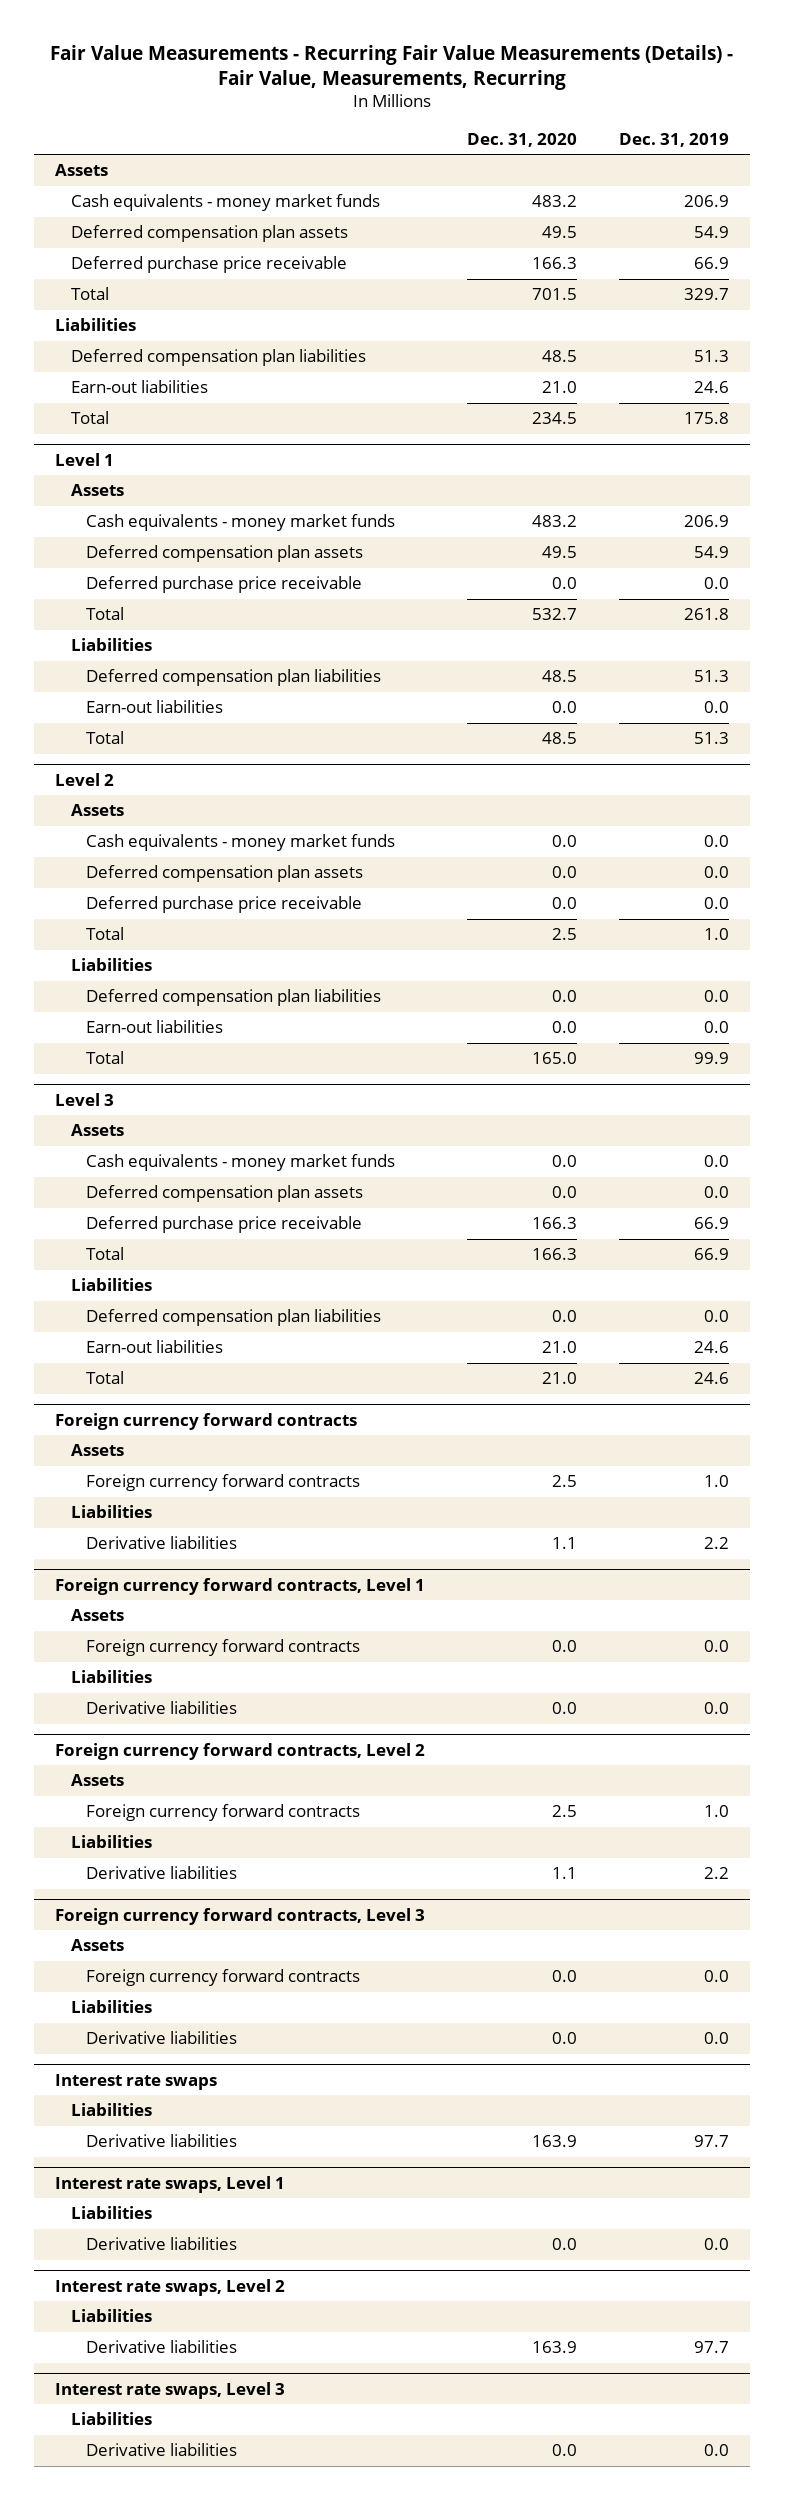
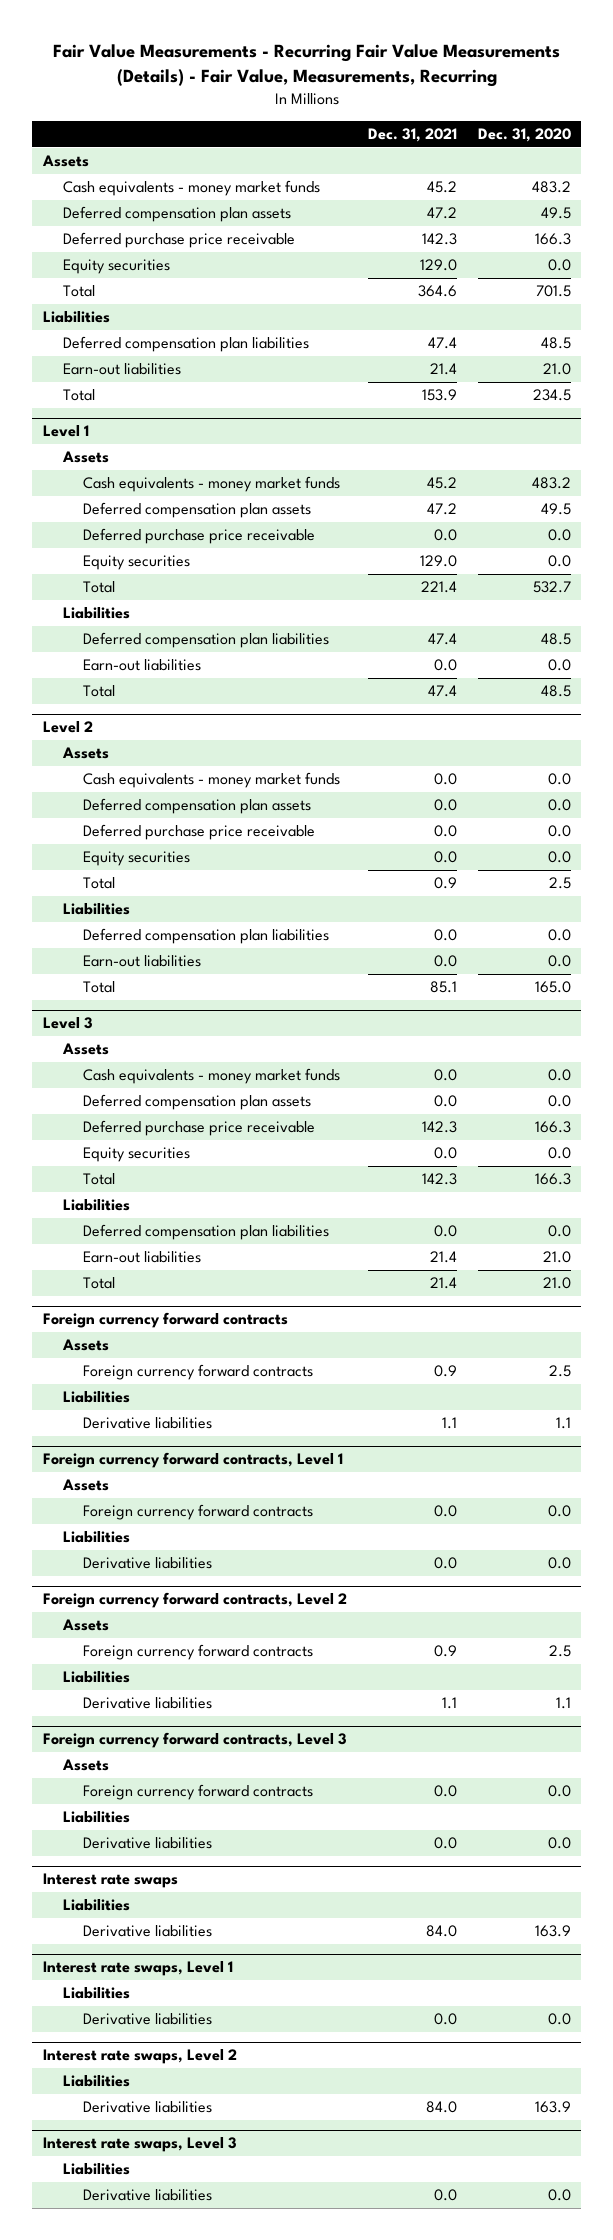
- | Dec. 31, 2020 | Dec. 31, 2019
+ | Dec. 31, 2021 | Dec. 31, 2020
+ Equity securities | 129.0 | 0.0
@ Level 1
+ Equity securities | 129.0 | 0.0
@ Level 2
+ Equity securities | 0.0 | 0.0
@ Level 3
+ Equity securities | 0.0 | 0.0

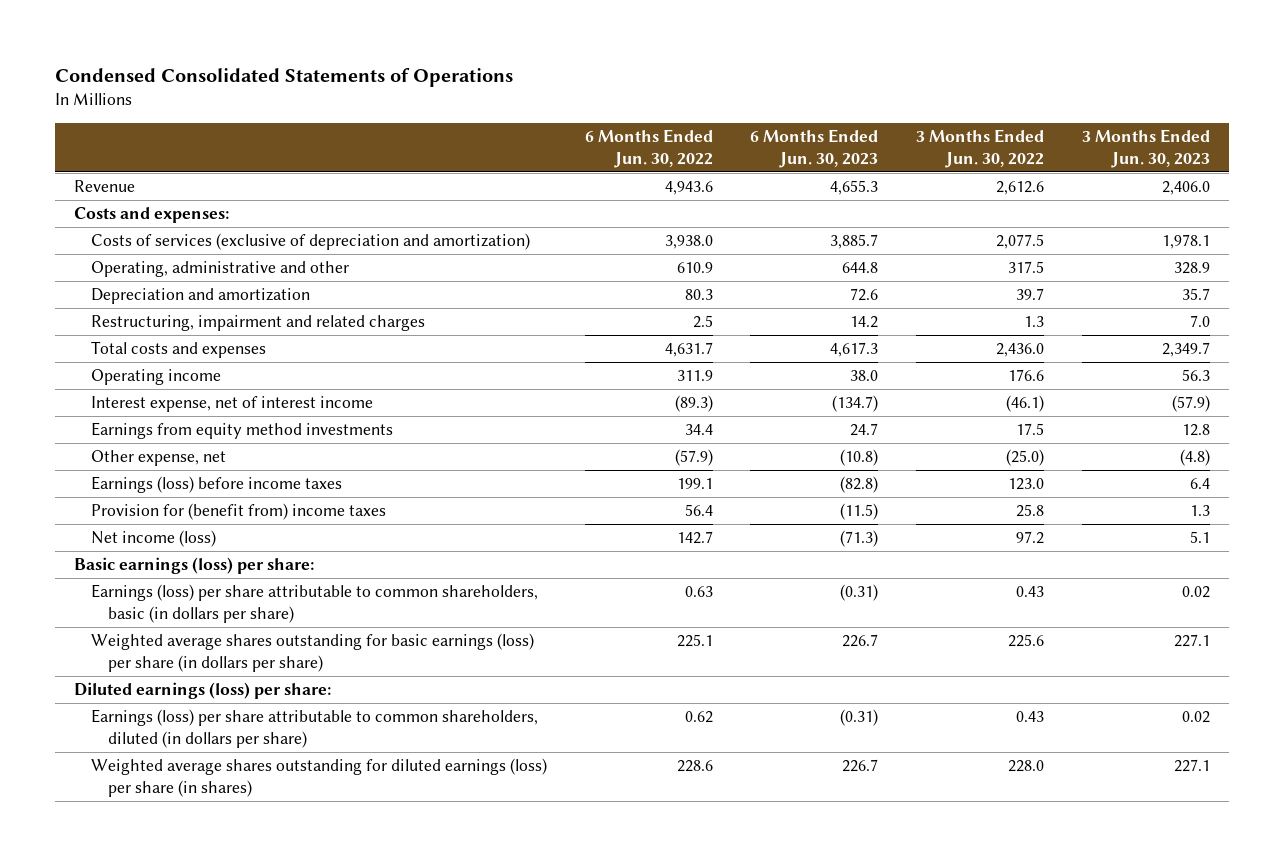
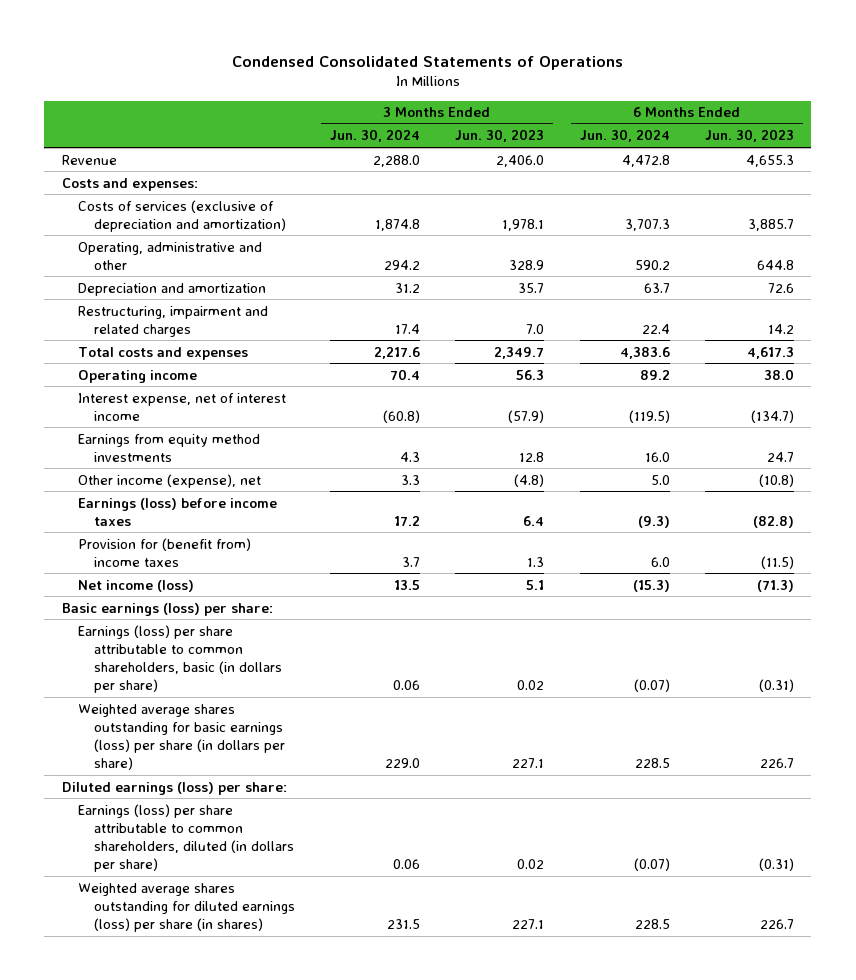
- | 6 Months Ended Jun. 30, 2022 | 6 Months Ended Jun. 30, 2023 | 3 Months Ended Jun. 30, 2022 | 3 Months Ended Jun. 30, 2023
+ | 3 Months Ended Jun. 30, 2024 | 3 Months Ended Jun. 30, 2023 | 6 Months Ended Jun. 30, 2024 | 6 Months Ended Jun. 30, 2023
- Other expense, net | (57.9) | (10.8) | (25.0) | (4.8)
+ Other income (expense), net | 3.3 | (4.8) | 5.0 | (10.8)

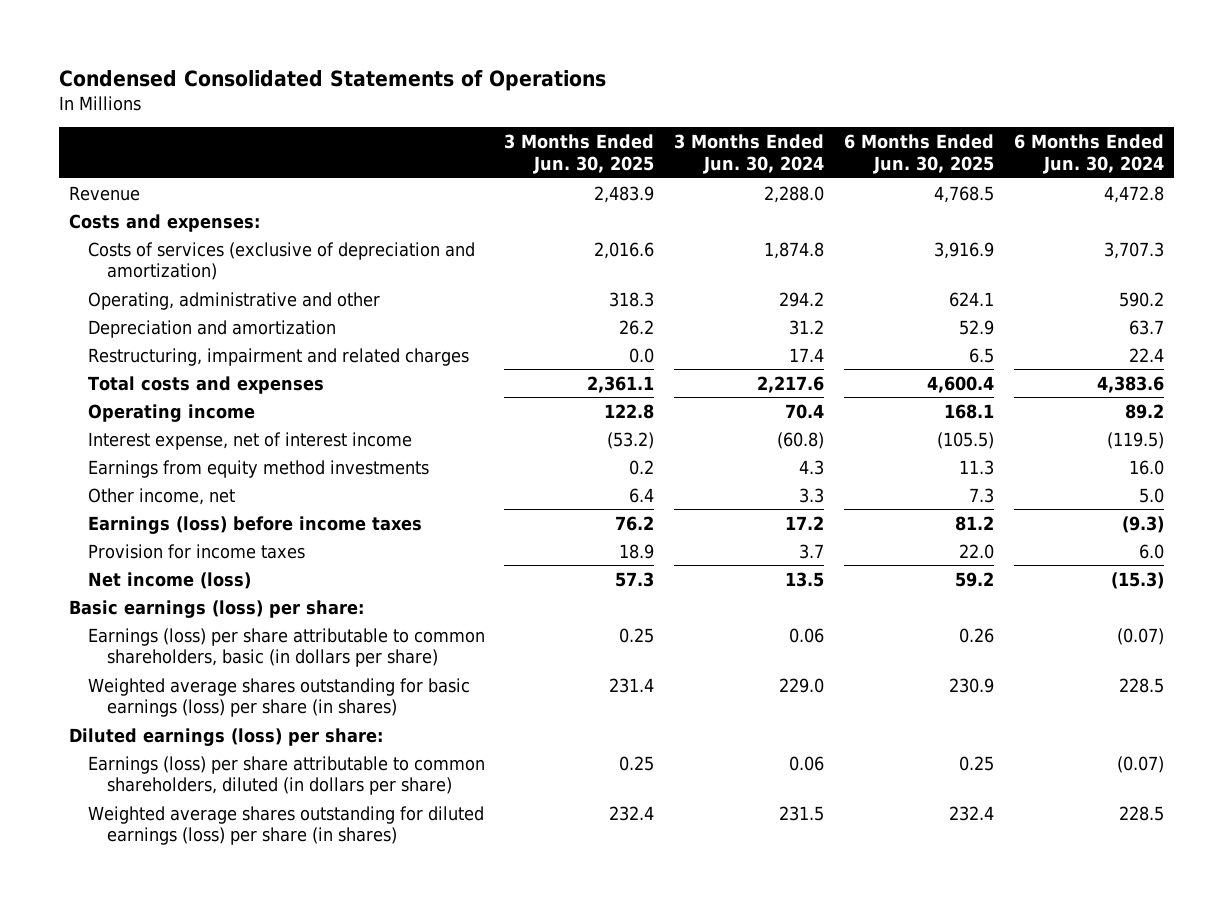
- | 3 Months Ended Jun. 30, 2024 | 3 Months Ended Jun. 30, 2023 | 6 Months Ended Jun. 30, 2024 | 6 Months Ended Jun. 30, 2023
+ | 3 Months Ended Jun. 30, 2025 | 3 Months Ended Jun. 30, 2024 | 6 Months Ended Jun. 30, 2025 | 6 Months Ended Jun. 30, 2024
- Other income (expense), net | 3.3 | (4.8) | 5.0 | (10.8)
+ Other income, net | 6.4 | 3.3 | 7.3 | 5.0
- Provision for (benefit from) income taxes | 3.7 | 1.3 | 6.0 | (11.5)
+ Provision for income taxes | 18.9 | 3.7 | 22.0 | 6.0
- Weighted average shares outstanding for basic earnings (loss) per share (in dollars per share) | 229.0 | 227.1 | 228.5 | 226.7
+ Weighted average shares outstanding for basic earnings (loss) per share (in shares) | 231.4 | 229.0 | 230.9 | 228.5

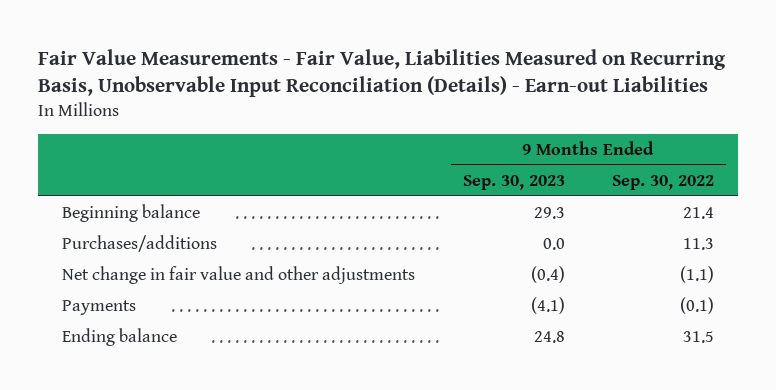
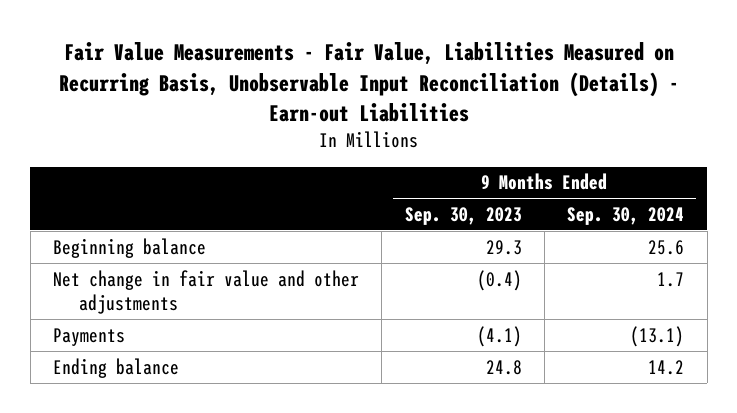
- | 9 Months Ended Sep. 30, 2023 | 9 Months Ended Sep. 30, 2022
+ | 9 Months Ended Sep. 30, 2023 | 9 Months Ended Sep. 30, 2024
- Purchases/additions | 0.0 | 11.3

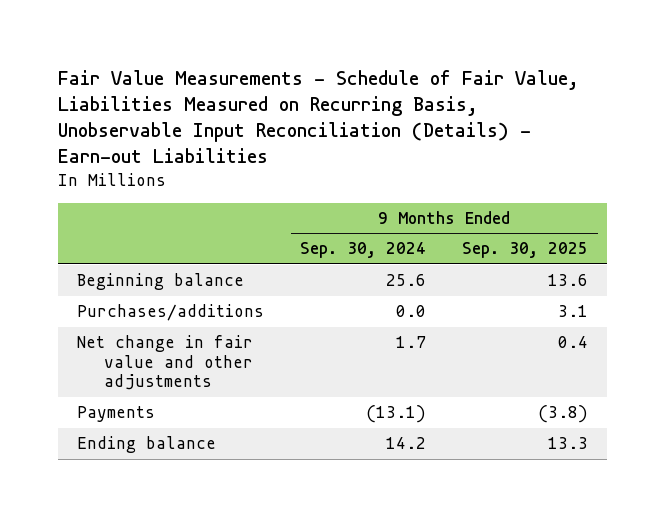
- Fair Value Measurements - Fair Value, Liabilities Measured on Recurring Basis, Unobservable Input Reconciliation (Details) - Earn-out Liabilities
+ Fair Value Measurements - Schedule of Fair Value, Liabilities Measured on Recurring Basis, Unobservable Input Reconciliation (Details) - Earn-out Liabilities
- | 9 Months Ended Sep. 30, 2023 | 9 Months Ended Sep. 30, 2024
+ | 9 Months Ended Sep. 30, 2024 | 9 Months Ended Sep. 30, 2025
+ Purchases/additions | 0.0 | 3.1

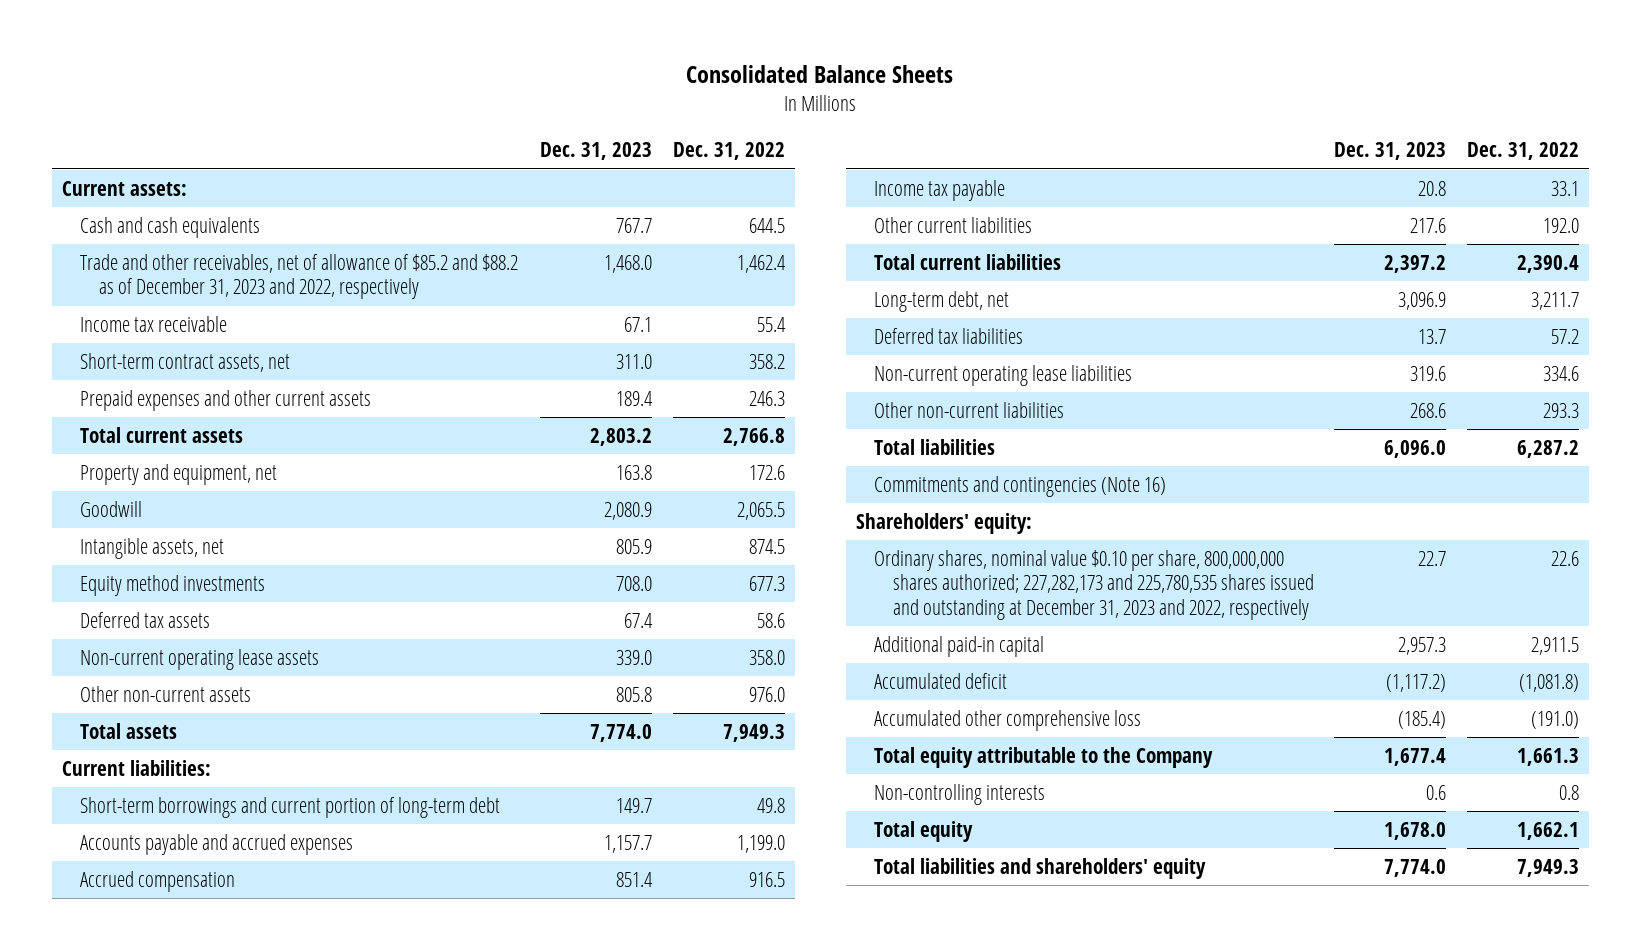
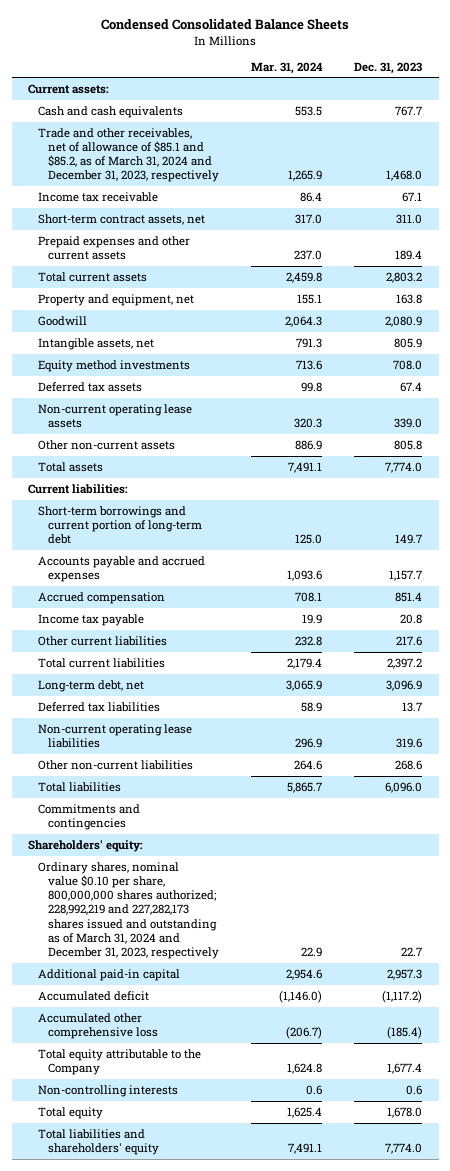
- Consolidated Balance Sheets
+ Condensed Consolidated Balance Sheets
- | Dec. 31, 2023 | Dec. 31, 2022
+ | Mar. 31, 2024 | Dec. 31, 2023
- Trade and other receivables, net of allowance of $85.2 and $88.2 as of December 31, 2023 and 2022, respectively | 1,468.0 | 1,462.4
+ Trade and other receivables, net of allowance of $85.1 and $85.2, as of March 31, 2024 and December 31, 2023, respectively | 1,265.9 | 1,468.0
- Commitments and contingencies (Note 16)
+ Commitments and contingencies
- Ordinary shares, nominal value $0.10 per share, 800,000,000 shares authorized; 227,282,173 and 225,780,535 shares issued and outstanding at December 31, 2023 and 2022, respectively | 22.7 | 22.6
+ Ordinary shares, nominal value $0.10 per share, 800,000,000 shares authorized; 228,992,219 and 227,282,173 shares issued and outstanding as of March 31, 2024 and December 31, 2023, respectively | 22.9 | 22.7

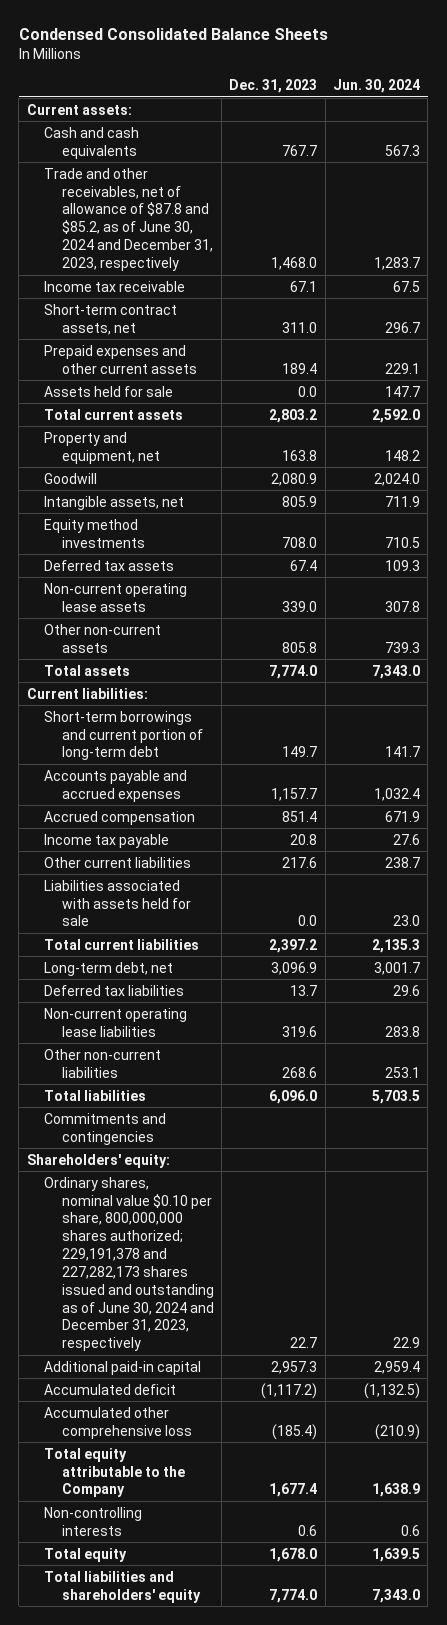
- | Mar. 31, 2024 | Dec. 31, 2023
+ | Dec. 31, 2023 | Jun. 30, 2024
- Trade and other receivables, net of allowance of $85.1 and $85.2, as of March 31, 2024 and December 31, 2023, respectively | 1,265.9 | 1,468.0
+ Trade and other receivables, net of allowance of $87.8 and $85.2, as of June 30, 2024 and December 31, 2023, respectively | 1,468.0 | 1,283.7
+ Assets held for sale | 0.0 | 147.7
+ Liabilities associated with assets held for sale | 0.0 | 23.0
- Ordinary shares, nominal value $0.10 per share, 800,000,000 shares authorized; 228,992,219 and 227,282,173 shares issued and outstanding as of March 31, 2024 and December 31, 2023, respectively | 22.9 | 22.7
+ Ordinary shares, nominal value $0.10 per share, 800,000,000 shares authorized; 229,191,378 and 227,282,173 shares issued and outstanding as of June 30, 2024 and December 31, 2023, respectively | 22.7 | 22.9

